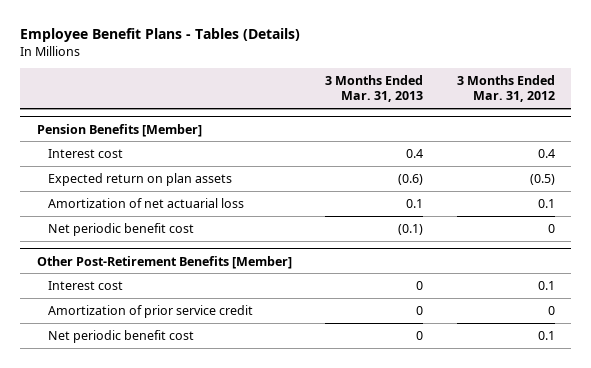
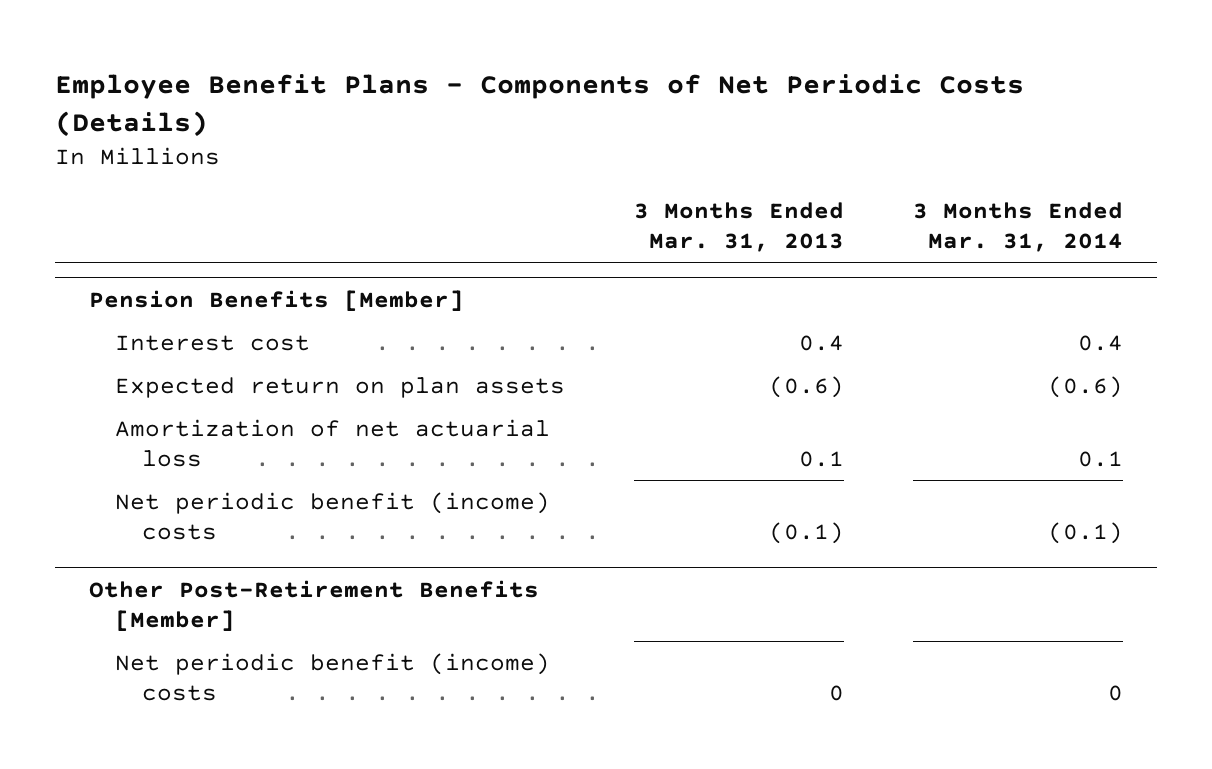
- Employee Benefit Plans - Tables (Details)
+ Employee Benefit Plans - Components of Net Periodic Costs (Details)
- | 3 Months Ended Mar. 31, 2013 | 3 Months Ended Mar. 31, 2012
+ | 3 Months Ended Mar. 31, 2013 | 3 Months Ended Mar. 31, 2014
@ Pension Benefits [Member]
- Net periodic benefit cost | (0.1) | 0
+ Net periodic benefit (income) costs | (0.1) | (0.1)
@ Other Post-Retirement Benefits [Member]
- Interest cost | 0 | 0.1
- Amortization of prior service credit | 0 | 0
- Net periodic benefit cost | 0 | 0.1
+ Net periodic benefit (income) costs | 0 | 0

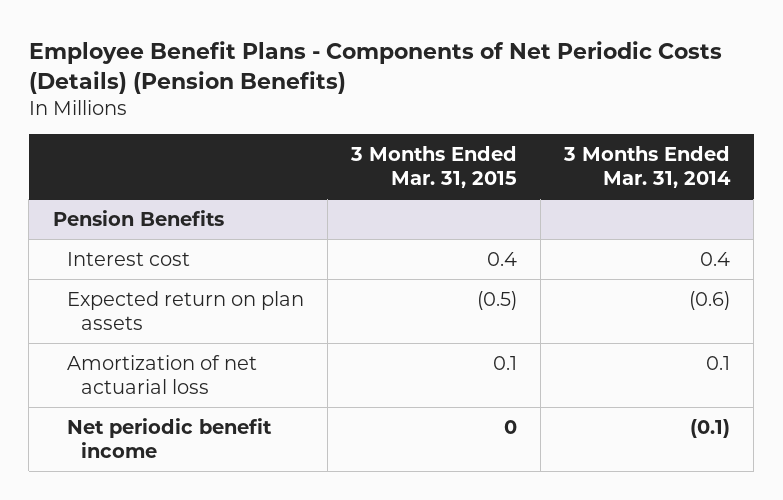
- Employee Benefit Plans - Components of Net Periodic Costs (Details)
+ Employee Benefit Plans - Components of Net Periodic Costs (Details) (Pension Benefits)
- | 3 Months Ended Mar. 31, 2013 | 3 Months Ended Mar. 31, 2014
+ | 3 Months Ended Mar. 31, 2015 | 3 Months Ended Mar. 31, 2014
- Pension Benefits [Member]
+ Pension Benefits
- Net periodic benefit (income) costs | (0.1) | (0.1)
- Other Post-Retirement Benefits [Member]
- Net periodic benefit (income) costs | 0 | 0
+ Net periodic benefit income | 0 | (0.1)

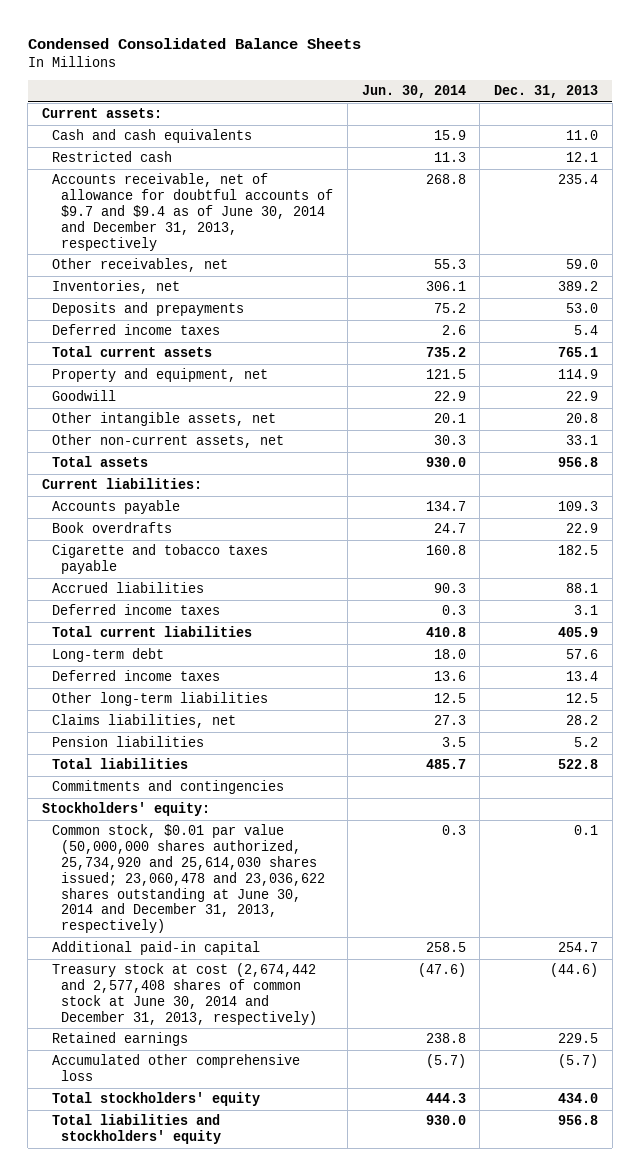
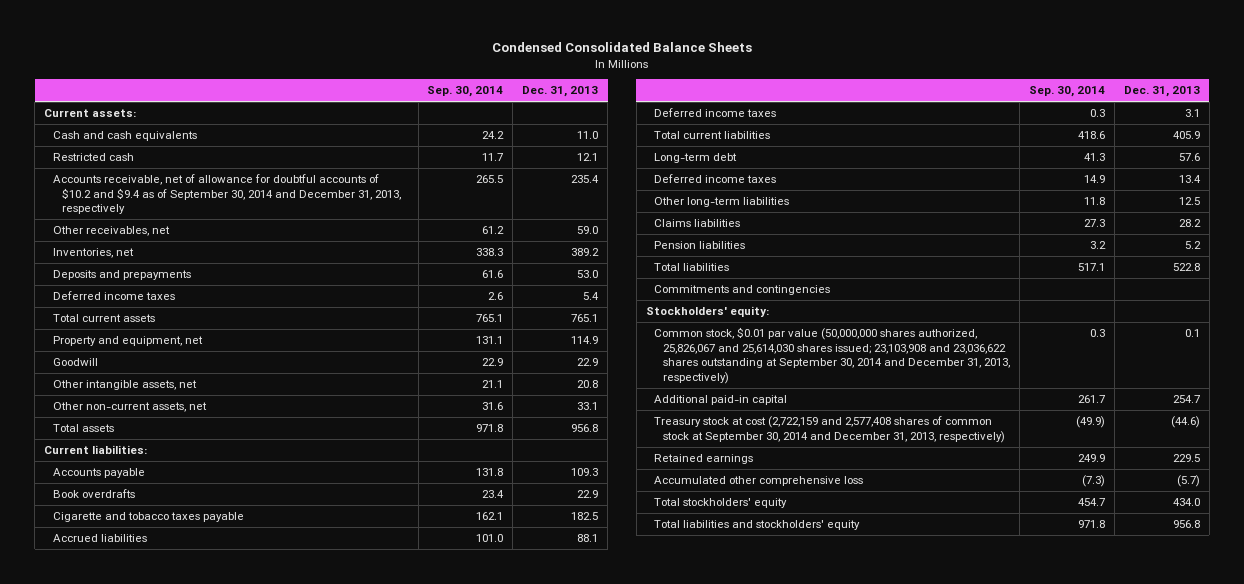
- | Jun. 30, 2014 | Dec. 31, 2013
+ | Sep. 30, 2014 | Dec. 31, 2013
- Accounts receivable, net of allowance for doubtful accounts of $9.7 and $9.4 as of June 30, 2014 and December 31, 2013, respectively | 268.8 | 235.4
+ Accounts receivable, net of allowance for doubtful accounts of $10.2 and $9.4 as of September 30, 2014 and December 31, 2013, respectively | 265.5 | 235.4
- Claims liabilities, net | 27.3 | 28.2
+ Claims liabilities | 27.3 | 28.2
- Common stock, $0.01 par value (50,000,000 shares authorized, 25,734,920 and 25,614,030 shares issued; 23,060,478 and 23,036,622 shares outstanding at June 30, 2014 and December 31, 2013, respectively) | 0.3 | 0.1
+ Common stock, $0.01 par value (50,000,000 shares authorized, 25,826,067 and 25,614,030 shares issued; 23,103,908 and 23,036,622 shares outstanding at September 30, 2014 and December 31, 2013, respectively) | 0.3 | 0.1
- Treasury stock at cost (2,674,442 and 2,577,408 shares of common stock at June 30, 2014 and December 31, 2013, respectively) | (47.6) | (44.6)
+ Treasury stock at cost (2,722,159 and 2,577,408 shares of common stock at September 30, 2014 and December 31, 2013, respectively) | (49.9) | (44.6)

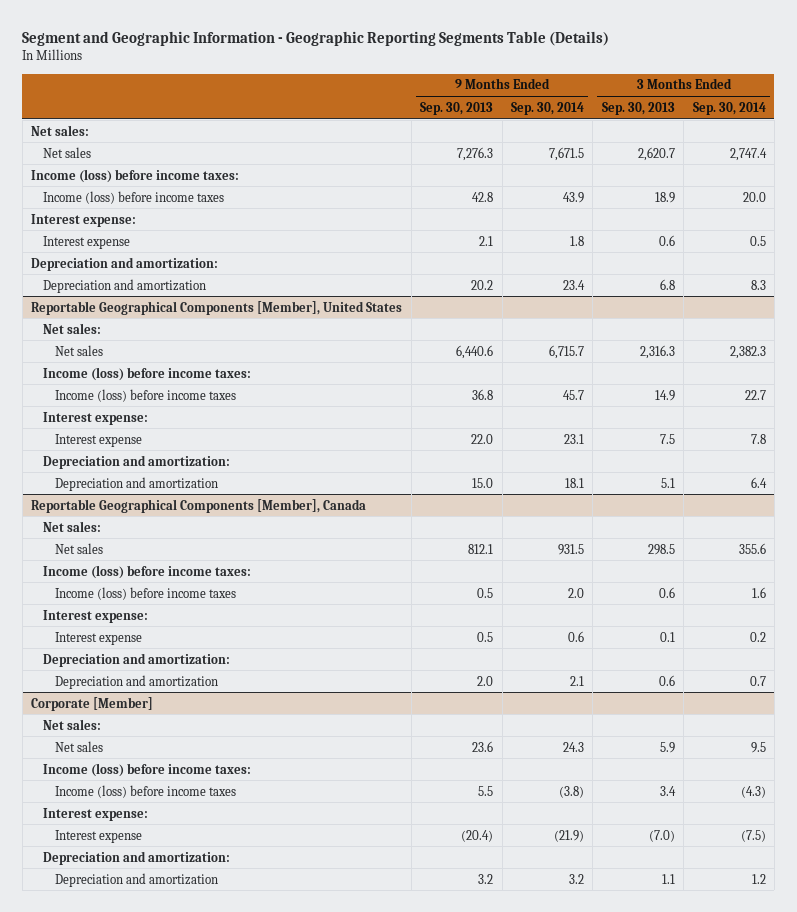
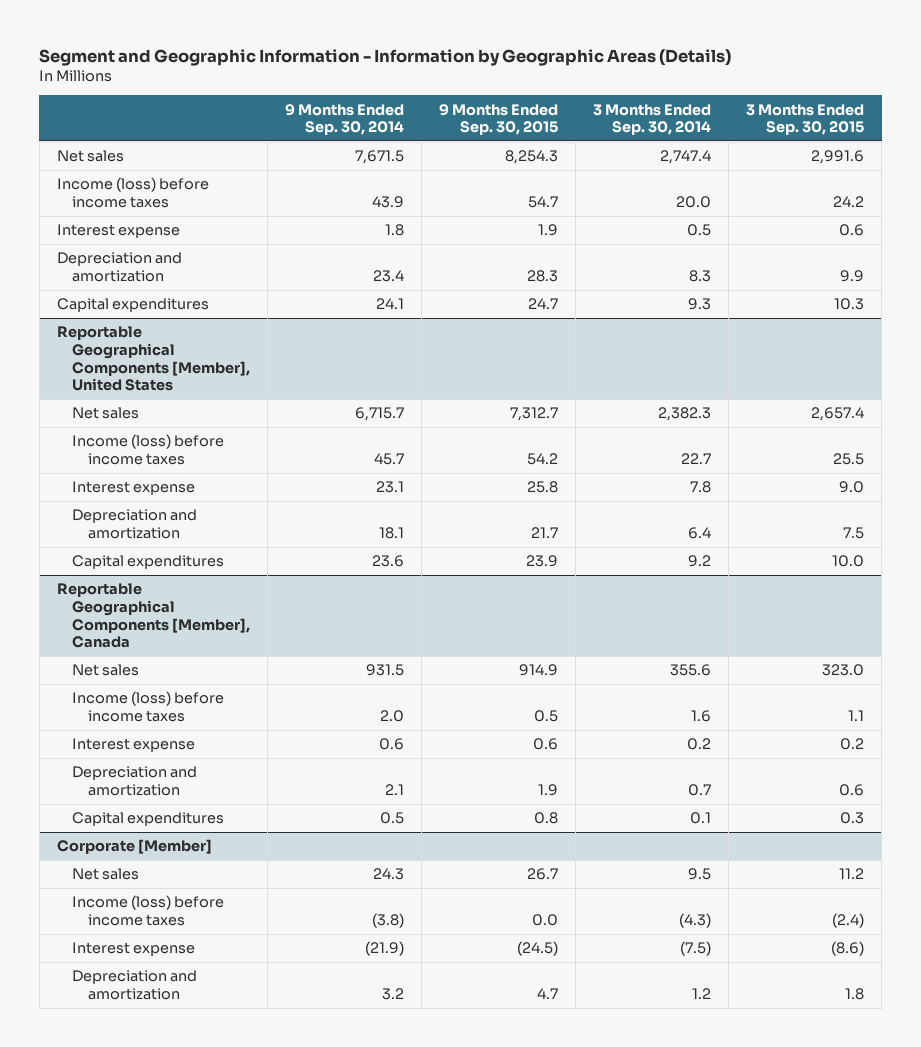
- Segment and Geographic Information - Geographic Reporting Segments Table (Details)
+ Segment and Geographic Information - Information by Geographic Areas (Details)
- | 9 Months Ended Sep. 30, 2013 | 9 Months Ended Sep. 30, 2014 | 3 Months Ended Sep. 30, 2013 | 3 Months Ended Sep. 30, 2014
+ | 9 Months Ended Sep. 30, 2014 | 9 Months Ended Sep. 30, 2015 | 3 Months Ended Sep. 30, 2014 | 3 Months Ended Sep. 30, 2015
- Net sales:
- Income (loss) before income taxes:
- Interest expense:
- Depreciation and amortization:
+ Capital expenditures | 24.1 | 24.7 | 9.3 | 10.3
@ Reportable Geographical Components [Member], United States
- Net sales:
- Income (loss) before income taxes:
- Interest expense:
- Depreciation and amortization:
+ Capital expenditures | 23.6 | 23.9 | 9.2 | 10.0
@ Reportable Geographical Components [Member], Canada
- Net sales:
- Income (loss) before income taxes:
- Interest expense:
- Depreciation and amortization:
+ Capital expenditures | 0.5 | 0.8 | 0.1 | 0.3
@ Corporate [Member]
- Net sales:
- Income (loss) before income taxes:
- Interest expense:
- Depreciation and amortization:

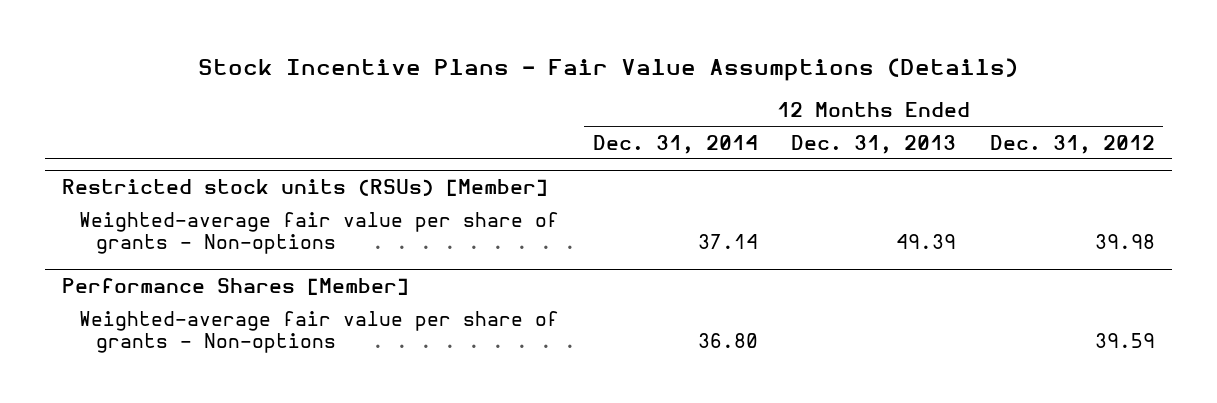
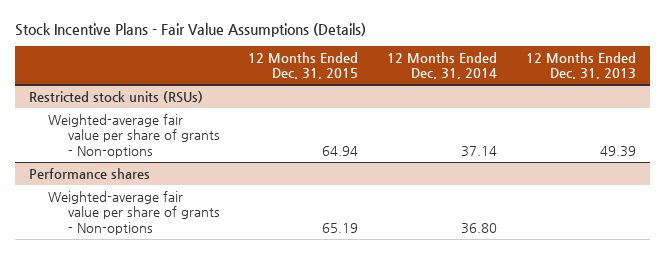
- | 12 Months Ended Dec. 31, 2014 | 12 Months Ended Dec. 31, 2013 | 12 Months Ended Dec. 31, 2012
+ | 12 Months Ended Dec. 31, 2015 | 12 Months Ended Dec. 31, 2014 | 12 Months Ended Dec. 31, 2013
- Restricted stock units (RSUs) [Member]
+ Restricted stock units (RSUs)
- Performance Shares [Member]
+ Performance shares

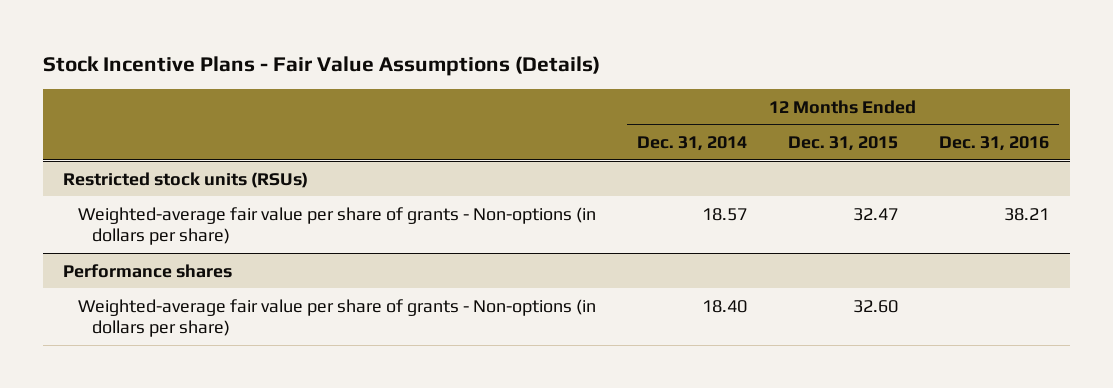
- | 12 Months Ended Dec. 31, 2015 | 12 Months Ended Dec. 31, 2014 | 12 Months Ended Dec. 31, 2013
+ | 12 Months Ended Dec. 31, 2014 | 12 Months Ended Dec. 31, 2015 | 12 Months Ended Dec. 31, 2016
@ Restricted stock units (RSUs)
- Weighted-average fair value per share of grants - Non-options | 64.94 | 37.14 | 49.39
+ Weighted-average fair value per share of grants - Non-options (in dollars per share) | 18.57 | 32.47 | 38.21
@ Performance shares
- Weighted-average fair value per share of grants - Non-options | 65.19 | 36.80 |
+ Weighted-average fair value per share of grants - Non-options (in dollars per share) | 18.40 | 32.60 |

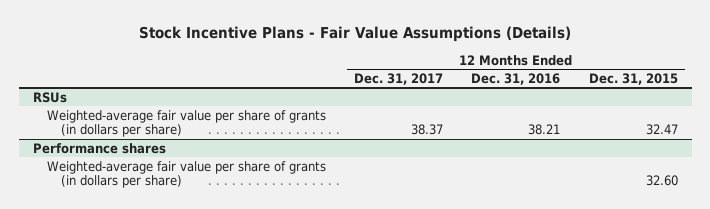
- | 12 Months Ended Dec. 31, 2014 | 12 Months Ended Dec. 31, 2015 | 12 Months Ended Dec. 31, 2016
+ | 12 Months Ended Dec. 31, 2017 | 12 Months Ended Dec. 31, 2016 | 12 Months Ended Dec. 31, 2015
- Restricted stock units (RSUs)
- Weighted-average fair value per share of grants - Non-options (in dollars per share) | 18.57 | 32.47 | 38.21
+ RSUs
+ Weighted-average fair value per share of grants (in dollars per share) | 38.37 | 38.21 | 32.47
@ Performance shares
- Weighted-average fair value per share of grants - Non-options (in dollars per share) | 18.40 | 32.60 |
+ Weighted-average fair value per share of grants (in dollars per share) | | | 32.60

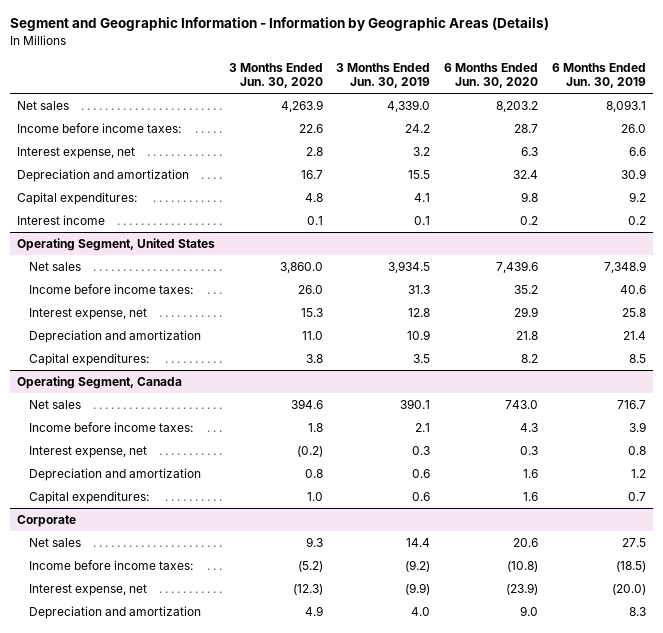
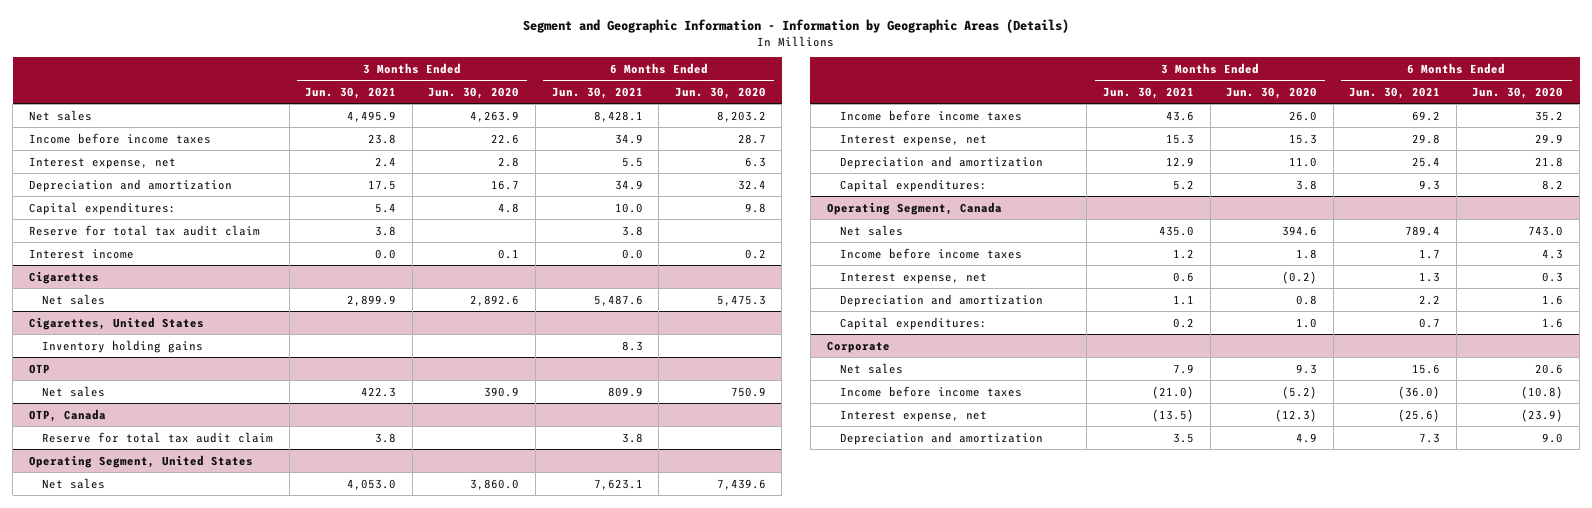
- | 3 Months Ended Jun. 30, 2020 | 3 Months Ended Jun. 30, 2019 | 6 Months Ended Jun. 30, 2020 | 6 Months Ended Jun. 30, 2019
+ | 3 Months Ended Jun. 30, 2021 | 3 Months Ended Jun. 30, 2020 | 6 Months Ended Jun. 30, 2021 | 6 Months Ended Jun. 30, 2020
- Income before income taxes: | 22.6 | 24.2 | 28.7 | 26.0
+ Income before income taxes | 23.8 | 22.6 | 34.9 | 28.7
+ Reserve for total tax audit claim | 3.8 | | 3.8 |
+ Cigarettes
+ Net sales | 2,899.9 | 2,892.6 | 5,487.6 | 5,475.3
+ Cigarettes, United States
+ Inventory holding gains | | | 8.3 |
+ OTP
+ Net sales | 422.3 | 390.9 | 809.9 | 750.9
+ OTP, Canada
+ Reserve for total tax audit claim | 3.8 | | 3.8 |
@ Operating Segment, United States
- Income before income taxes: | 26.0 | 31.3 | 35.2 | 40.6
+ Income before income taxes | 43.6 | 26.0 | 69.2 | 35.2
@ Operating Segment, Canada
- Income before income taxes: | 1.8 | 2.1 | 4.3 | 3.9
+ Income before income taxes | 1.2 | 1.8 | 1.7 | 4.3
@ Corporate
- Income before income taxes: | (5.2) | (9.2) | (10.8) | (18.5)
+ Income before income taxes | (21.0) | (5.2) | (36.0) | (10.8)

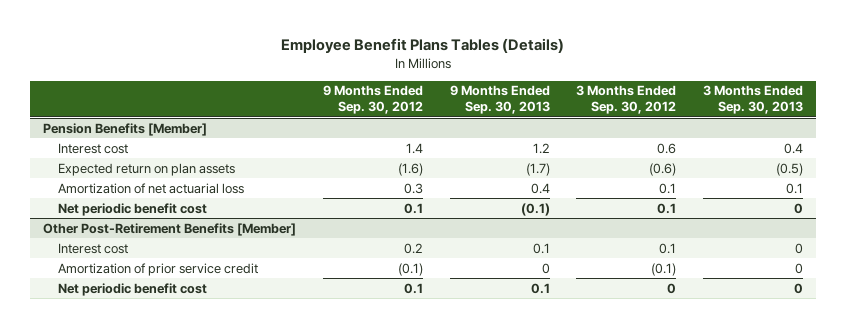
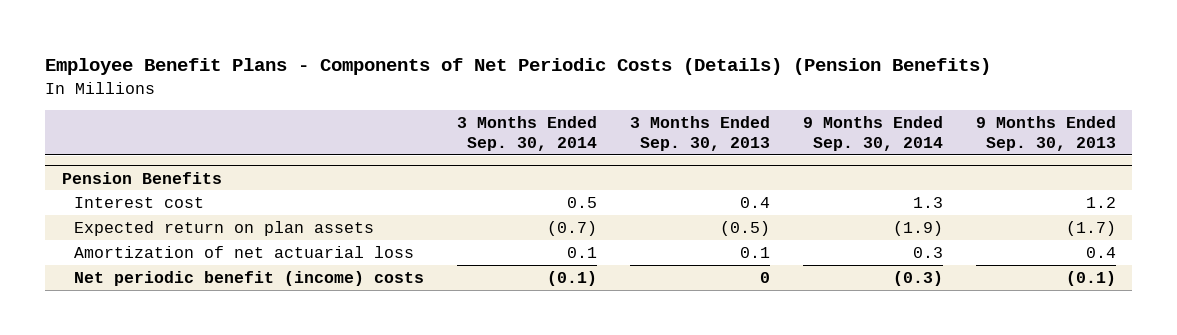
- Employee Benefit Plans Tables (Details)
+ Employee Benefit Plans - Components of Net Periodic Costs (Details) (Pension Benefits)
- | 9 Months Ended Sep. 30, 2012 | 9 Months Ended Sep. 30, 2013 | 3 Months Ended Sep. 30, 2012 | 3 Months Ended Sep. 30, 2013
+ | 3 Months Ended Sep. 30, 2014 | 3 Months Ended Sep. 30, 2013 | 9 Months Ended Sep. 30, 2014 | 9 Months Ended Sep. 30, 2013
- Pension Benefits [Member]
+ Pension Benefits
- Net periodic benefit cost | 0.1 | (0.1) | 0.1 | 0
- Other Post-Retirement Benefits [Member]
- Interest cost | 0.2 | 0.1 | 0.1 | 0
- Amortization of prior service credit | (0.1) | 0 | (0.1) | 0
- Net periodic benefit cost | 0.1 | 0.1 | 0 | 0
+ Net periodic benefit (income) costs | (0.1) | 0 | (0.3) | (0.1)

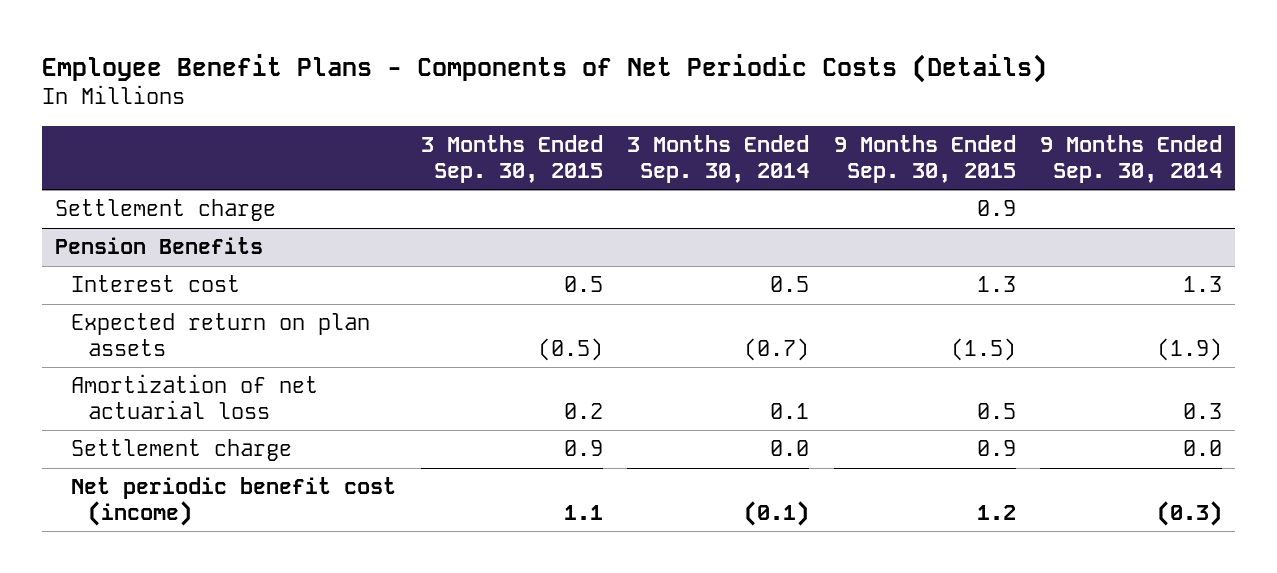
- Employee Benefit Plans - Components of Net Periodic Costs (Details) (Pension Benefits)
+ Employee Benefit Plans - Components of Net Periodic Costs (Details)
- | 3 Months Ended Sep. 30, 2014 | 3 Months Ended Sep. 30, 2013 | 9 Months Ended Sep. 30, 2014 | 9 Months Ended Sep. 30, 2013
+ | 3 Months Ended Sep. 30, 2015 | 3 Months Ended Sep. 30, 2014 | 9 Months Ended Sep. 30, 2015 | 9 Months Ended Sep. 30, 2014
+ Settlement charge | | | 0.9 |
@ Pension Benefits
- Net periodic benefit (income) costs | (0.1) | 0 | (0.3) | (0.1)
+ Settlement charge | 0.9 | 0.0 | 0.9 | 0.0
+ Net periodic benefit cost (income) | 1.1 | (0.1) | 1.2 | (0.3)

